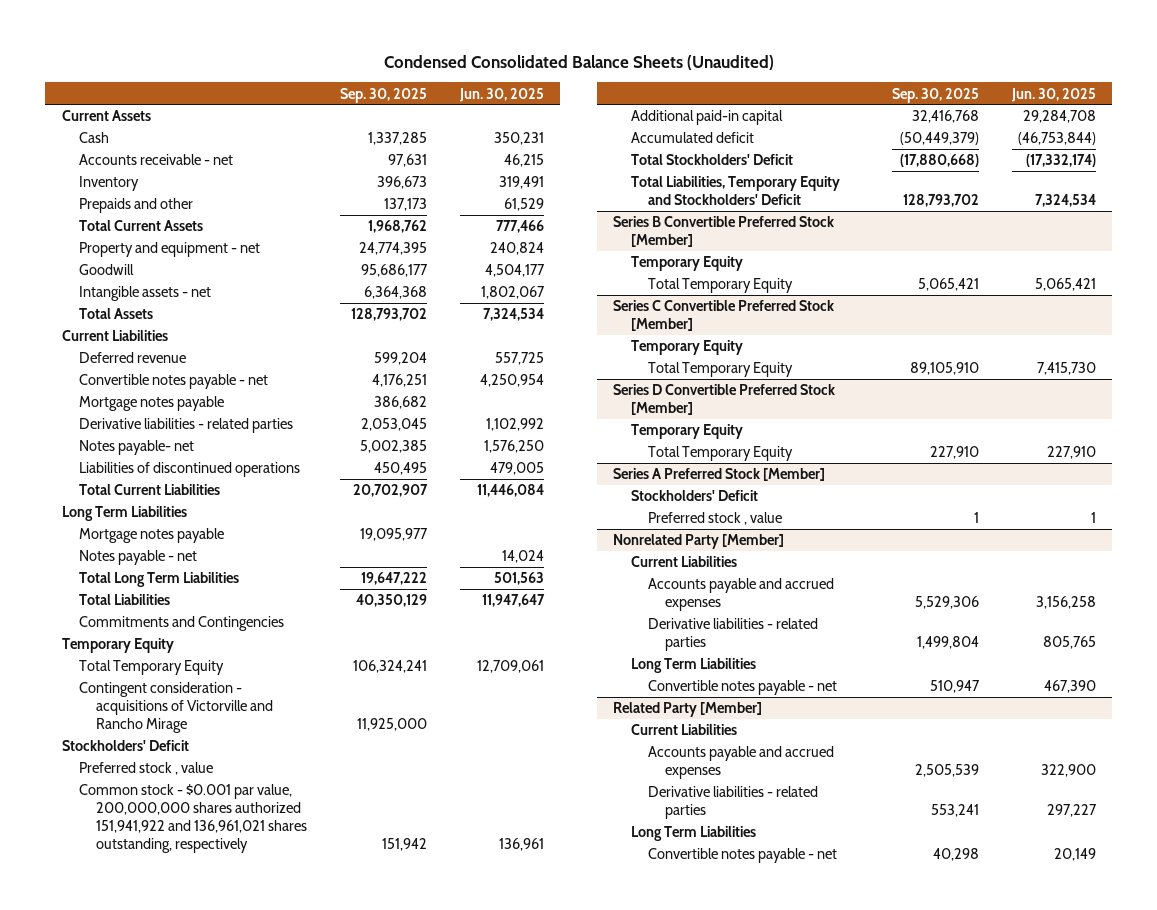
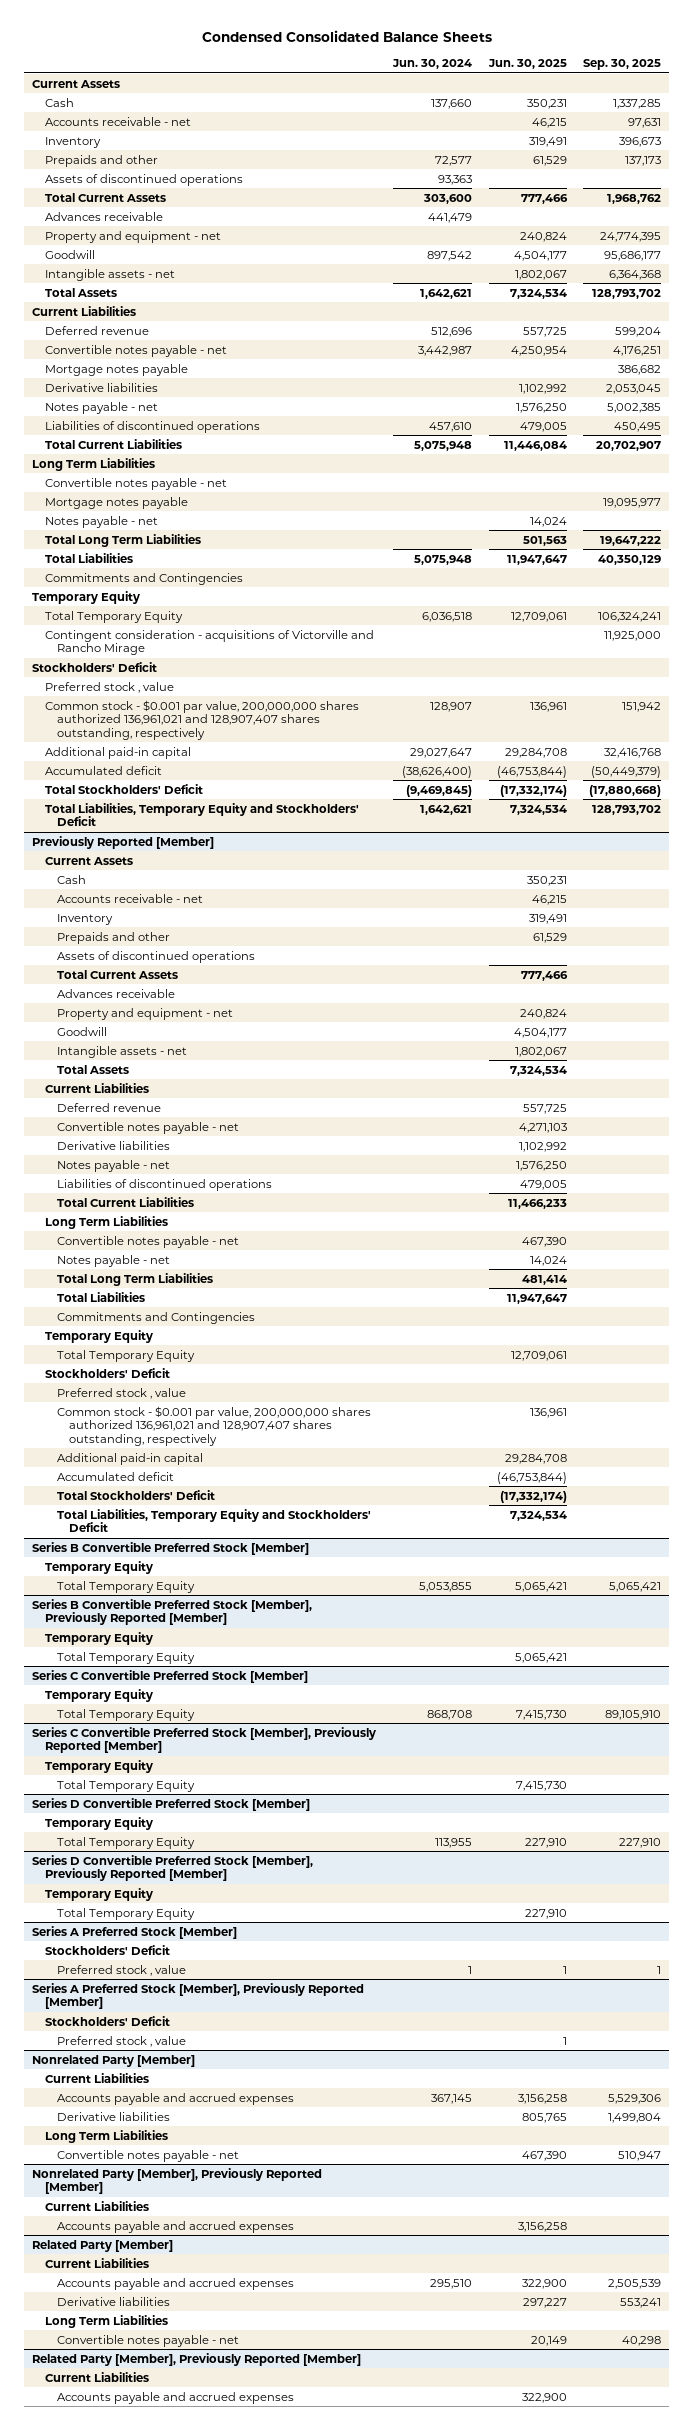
- Condensed Consolidated Balance Sheets (Unaudited)
+ Condensed Consolidated Balance Sheets
- | Sep. 30, 2025 | Jun. 30, 2025
+ | Jun. 30, 2024 | Jun. 30, 2025 | Sep. 30, 2025
+ Assets of discontinued operations | 93,363 | |
+ Advances receivable | 441,479 | |
- Derivative liabilities - related parties | 2,053,045 | 1,102,992
- Notes payable- net | 5,002,385 | 1,576,250
+ Derivative liabilities | | 1,102,992 | 2,053,045
+ Notes payable - net | | 1,576,250 | 5,002,385
+ Convertible notes payable - net
- Common stock - $0.001 par value, 200,000,000 shares authorized 151,941,922 and 136,961,021 shares outstanding, respectively | 151,942 | 136,961
+ Common stock - $0.001 par value, 200,000,000 shares authorized 136,961,021 and 128,907,407 shares outstanding, respectively | 128,907 | 136,961 | 151,942
+ Previously Reported [Member]
+ Current Assets
+ Cash | | 350,231 |
+ Accounts receivable - net | | 46,215 |
+ Inventory | | 319,491 |
+ Prepaids and other | | 61,529 |
+ Assets of discontinued operations
+ Total Current Assets | | 777,466 |
+ Advances receivable
+ Property and equipment - net | | 240,824 |
+ Goodwill | | 4,504,177 |
+ Intangible assets - net | | 1,802,067 |
+ Total Assets | | 7,324,534 |
+ Current Liabilities
+ Deferred revenue | | 557,725 |
+ Convertible notes payable - net | | 4,271,103 |
+ Derivative liabilities | | 1,102,992 |
+ Notes payable - net | | 1,576,250 |
+ Liabilities of discontinued operations | | 479,005 |
+ Total Current Liabilities | | 11,466,233 |
+ Long Term Liabilities
+ Convertible notes payable - net | | 467,390 |
+ Notes payable - net | | 14,024 |
+ Total Long Term Liabilities | | 481,414 |
+ Total Liabilities | | 11,947,647 |
+ Commitments and Contingencies
+ Temporary Equity
+ Total Temporary Equity | | 12,709,061 |
+ Stockholders' Deficit
+ Preferred stock , value
+ Common stock - $0.001 par value, 200,000,000 shares authorized 136,961,021 and 128,907,407 shares outstanding, respectively | | 136,961 |
+ Additional paid-in capital | | 29,284,708 |
+ Accumulated deficit | | (46,753,844) |
+ Total Stockholders' Deficit | | (17,332,174) |
+ Total Liabilities, Temporary Equity and Stockholders' Deficit | | 7,324,534 |
+ Series B Convertible Preferred Stock [Member], Previously Reported [Member]
+ Temporary Equity
+ Total Temporary Equity | | 5,065,421 |
+ Series C Convertible Preferred Stock [Member], Previously Reported [Member]
+ Temporary Equity
+ Total Temporary Equity | | 7,415,730 |
+ Series D Convertible Preferred Stock [Member], Previously Reported [Member]
+ Temporary Equity
+ Total Temporary Equity | | 227,910 |
+ Series A Preferred Stock [Member], Previously Reported [Member]
+ Stockholders' Deficit
+ Preferred stock , value | | 1 |
@ Nonrelated Party [Member]
- Derivative liabilities - related parties | 1,499,804 | 805,765
+ Derivative liabilities | | 805,765 | 1,499,804
+ Nonrelated Party [Member], Previously Reported [Member]
+ Current Liabilities
+ Accounts payable and accrued expenses | | 3,156,258 |
@ Related Party [Member]
- Derivative liabilities - related parties | 553,241 | 297,227
+ Derivative liabilities | | 297,227 | 553,241
+ Related Party [Member], Previously Reported [Member]
+ Current Liabilities
+ Accounts payable and accrued expenses | | 322,900 |

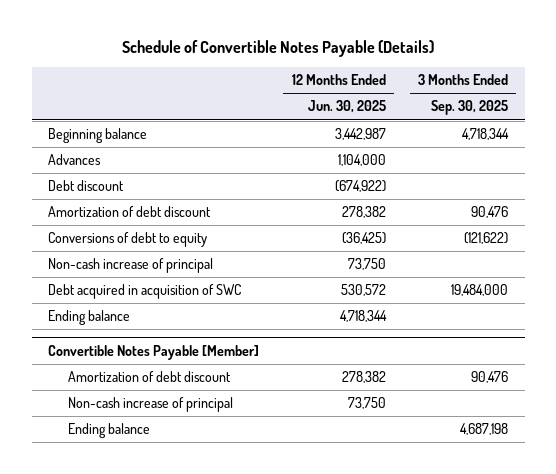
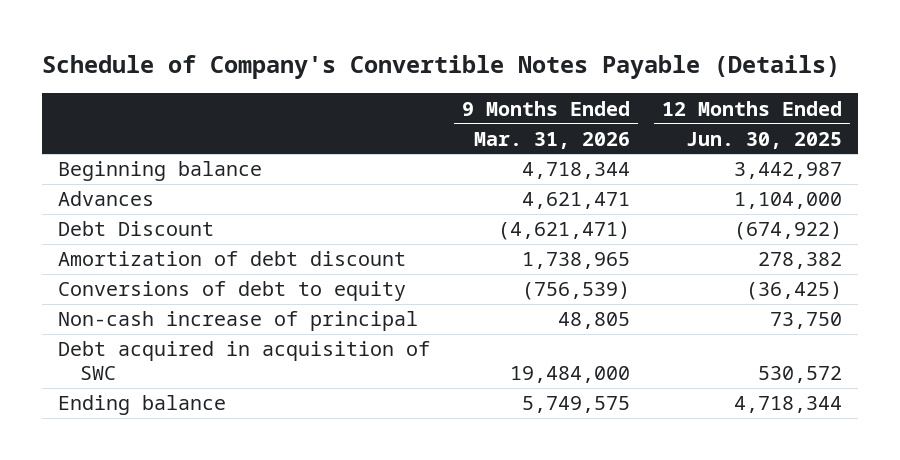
- Schedule of Convertible Notes Payable (Details)
+ Schedule of Company's Convertible Notes Payable (Details)
- | 12 Months Ended Jun. 30, 2025 | 3 Months Ended Sep. 30, 2025
+ | 9 Months Ended Mar. 31, 2026 | 12 Months Ended Jun. 30, 2025
- Debt discount | (674,922) |
+ Debt Discount | (4,621,471) | (674,922)
- Convertible Notes Payable [Member]
- Amortization of debt discount | 278,382 | 90,476
- Non-cash increase of principal | 73,750 |
- Ending balance | | 4,687,198

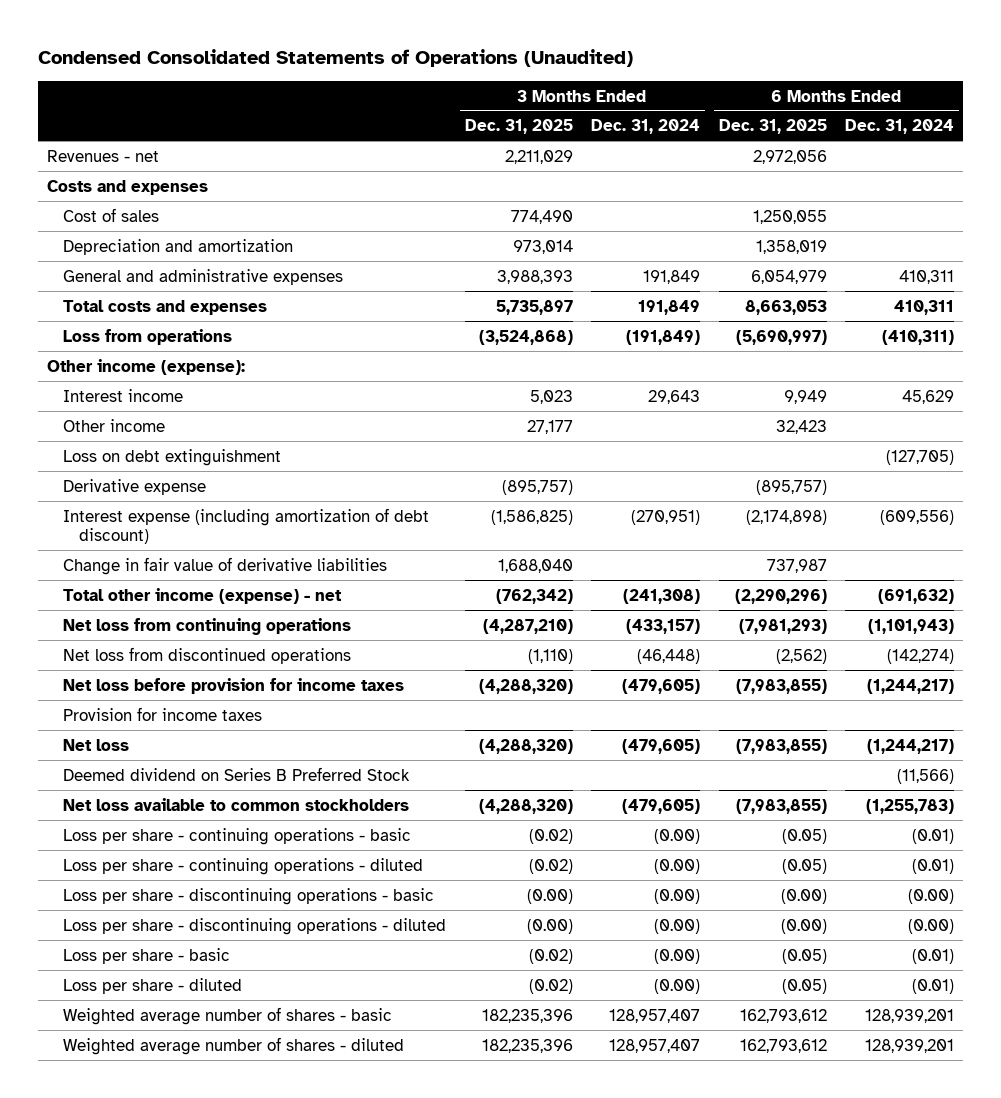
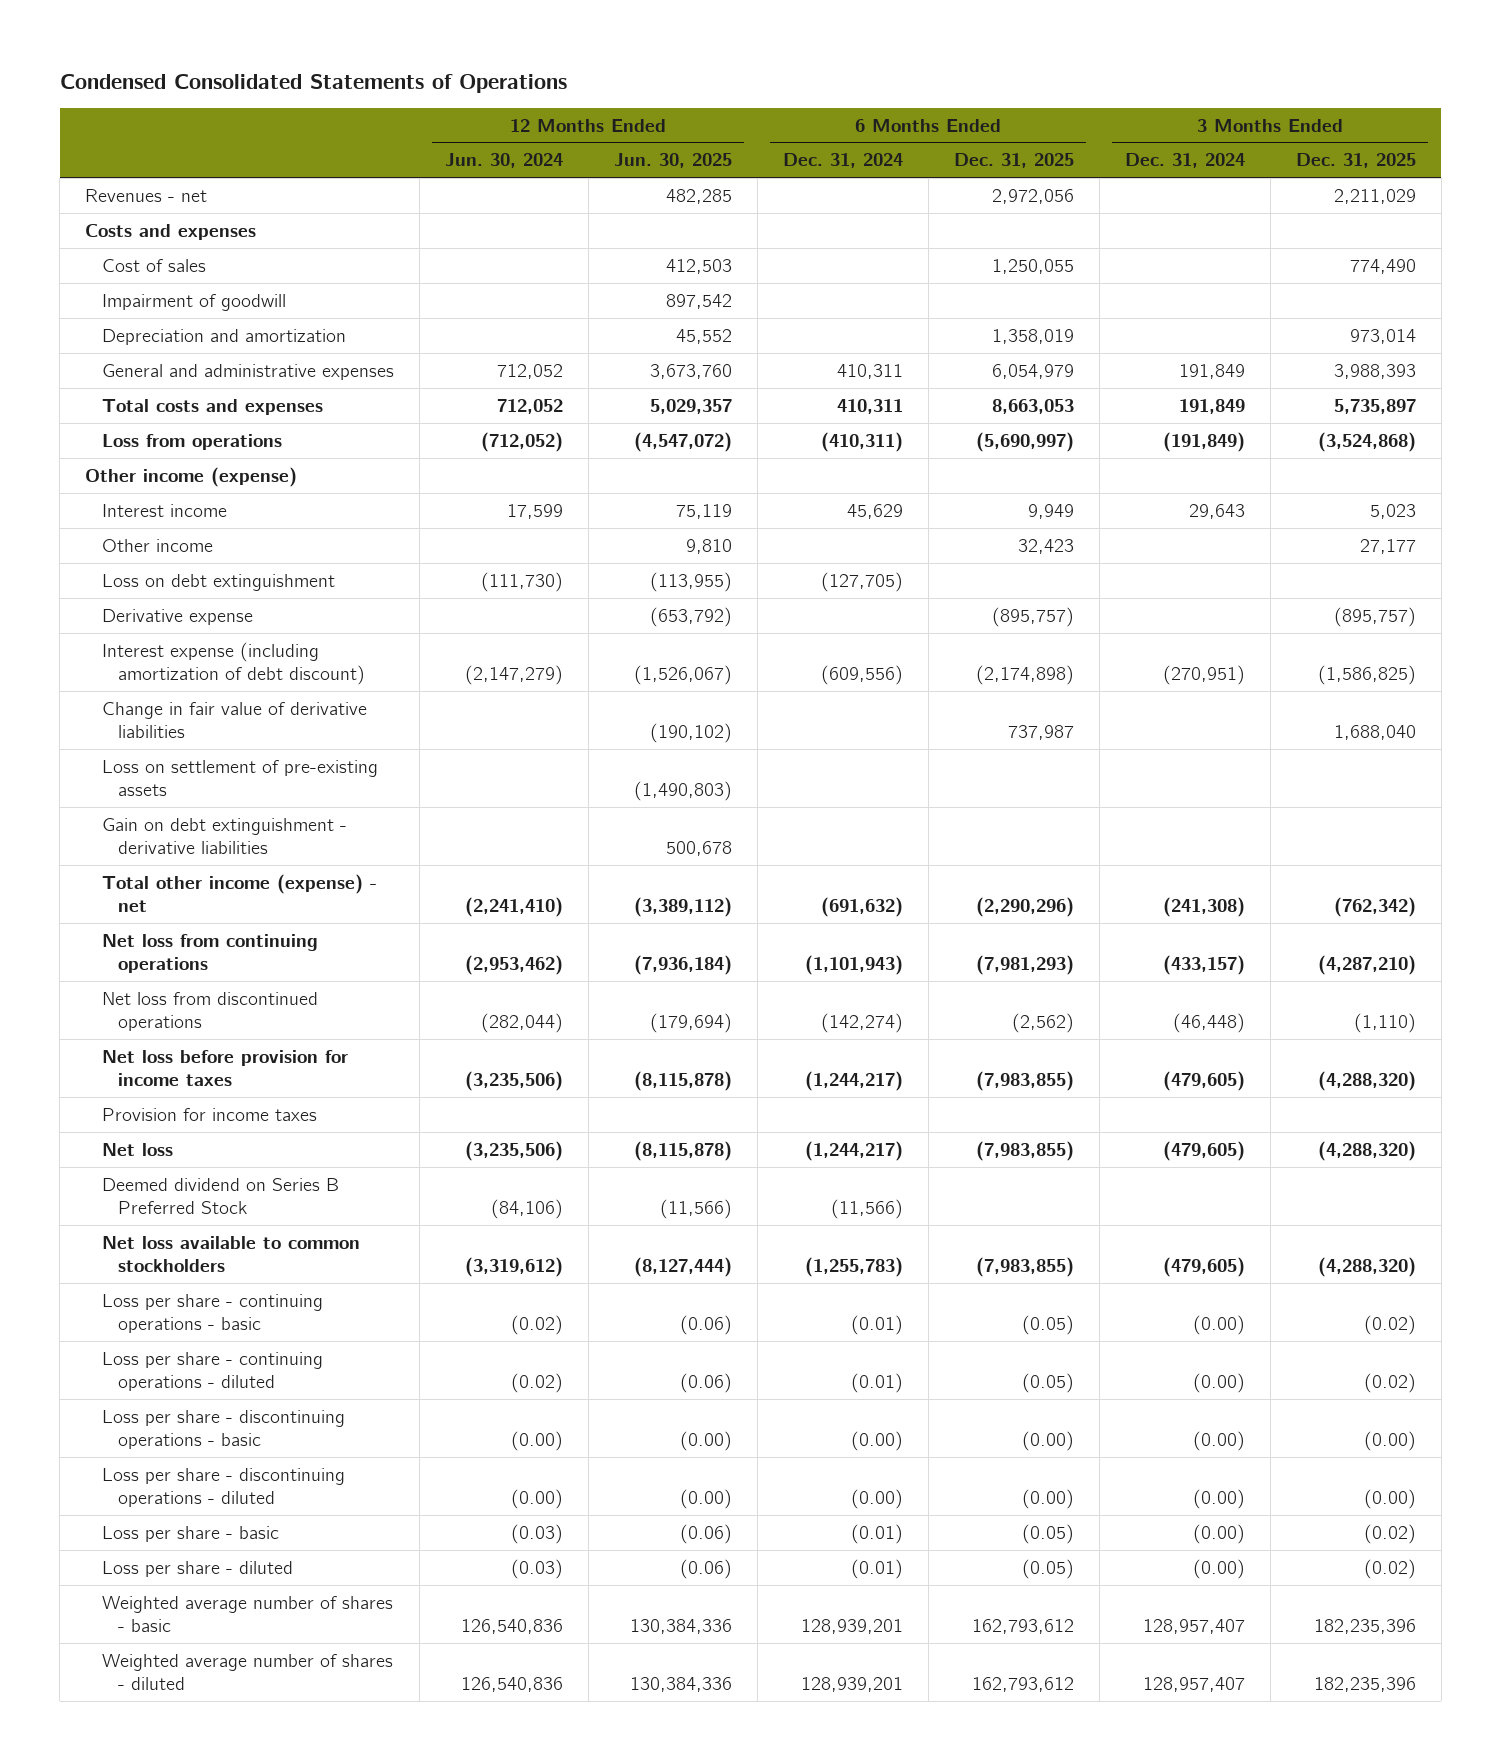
- Condensed Consolidated Statements of Operations (Unaudited)
+ Condensed Consolidated Statements of Operations
- | 3 Months Ended Dec. 31, 2025 | 3 Months Ended Dec. 31, 2024 | 6 Months Ended Dec. 31, 2025 | 6 Months Ended Dec. 31, 2024
+ | 12 Months Ended Jun. 30, 2024 | 12 Months Ended Jun. 30, 2025 | 6 Months Ended Dec. 31, 2024 | 6 Months Ended Dec. 31, 2025 | 3 Months Ended Dec. 31, 2024 | 3 Months Ended Dec. 31, 2025
+ Impairment of goodwill | | 897,542 | | | |
- Other income (expense):
+ Other income (expense)
+ Loss on settlement of pre-existing assets | | (1,490,803) | | | |
+ Gain on debt extinguishment - derivative liabilities | | 500,678 | | | |

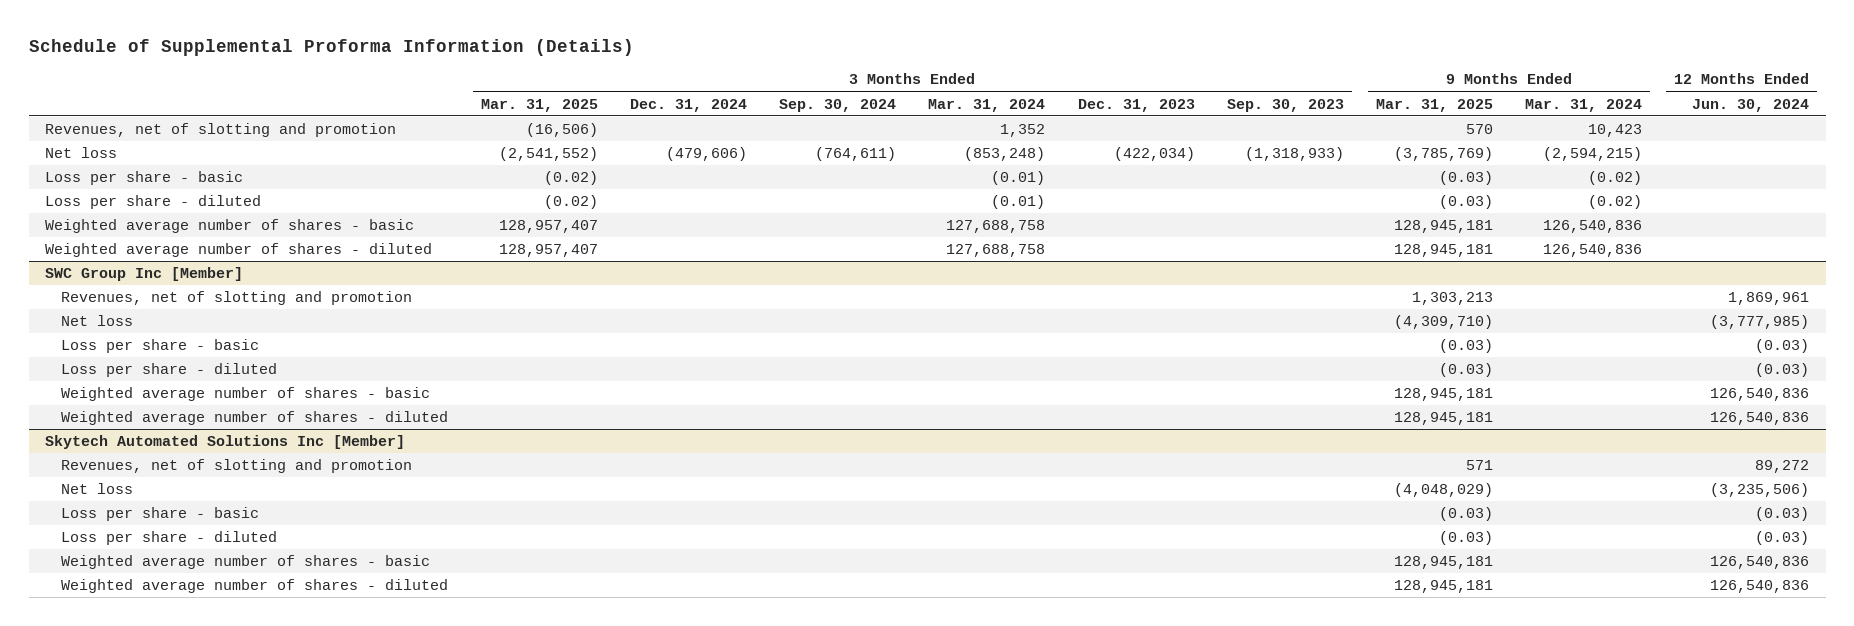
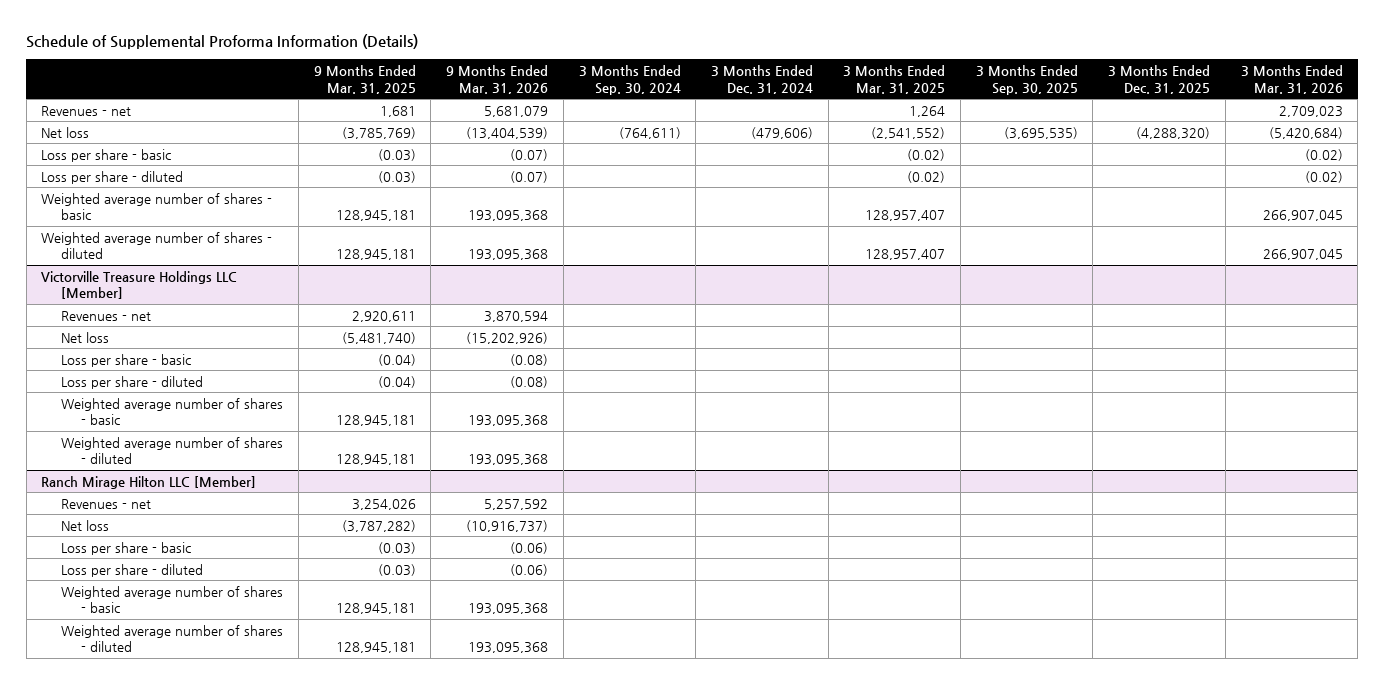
- | 3 Months Ended Mar. 31, 2025 | 3 Months Ended Dec. 31, 2024 | 3 Months Ended Sep. 30, 2024 | 3 Months Ended Mar. 31, 2024 | 3 Months Ended Dec. 31, 2023 | 3 Months Ended Sep. 30, 2023 | 9 Months Ended Mar. 31, 2025 | 9 Months Ended Mar. 31, 2024 | 12 Months Ended Jun. 30, 2024
+ | 9 Months Ended Mar. 31, 2025 | 9 Months Ended Mar. 31, 2026 | 3 Months Ended Sep. 30, 2024 | 3 Months Ended Dec. 31, 2024 | 3 Months Ended Mar. 31, 2025 | 3 Months Ended Sep. 30, 2025 | 3 Months Ended Dec. 31, 2025 | 3 Months Ended Mar. 31, 2026
- Revenues, net of slotting and promotion | (16,506) | | | 1,352 | | | 570 | 10,423 |
+ Revenues - net | 1,681 | 5,681,079 | | | 1,264 | | | 2,709,023
- SWC Group Inc [Member]
- Revenues, net of slotting and promotion | | | | | | | 1,303,213 | | 1,869,961
- Net loss | | | | | | | (4,309,710) | | (3,777,985)
- Loss per share - basic | | | | | | | (0.03) | | (0.03)
- Loss per share - diluted | | | | | | | (0.03) | | (0.03)
+ Victorville Treasure Holdings LLC [Member]
+ Revenues - net | 2,920,611 | 3,870,594 | | | | | |
+ Net loss | (5,481,740) | (15,202,926) | | | | | |
+ Loss per share - basic | (0.04) | (0.08) | | | | | |
+ Loss per share - diluted | (0.04) | (0.08) | | | | | |
- Skytech Automated Solutions Inc [Member]
- Revenues, net of slotting and promotion | | | | | | | 571 | | 89,272
- Net loss | | | | | | | (4,048,029) | | (3,235,506)
+ Ranch Mirage Hilton LLC [Member]
+ Revenues - net | 3,254,026 | 5,257,592 | | | | | |
+ Net loss | (3,787,282) | (10,916,737) | | | | | |

